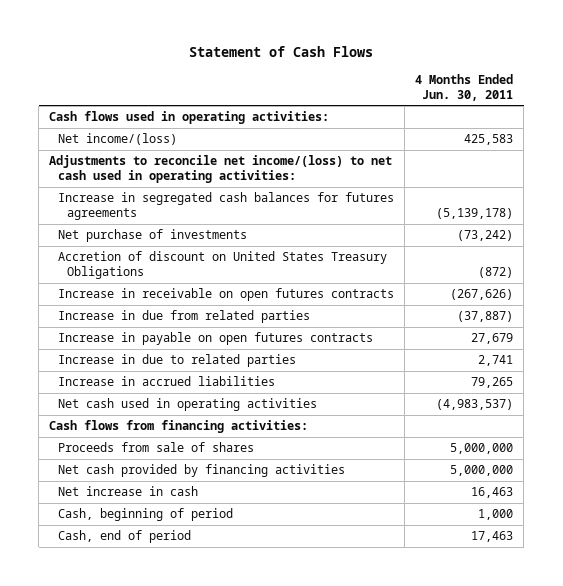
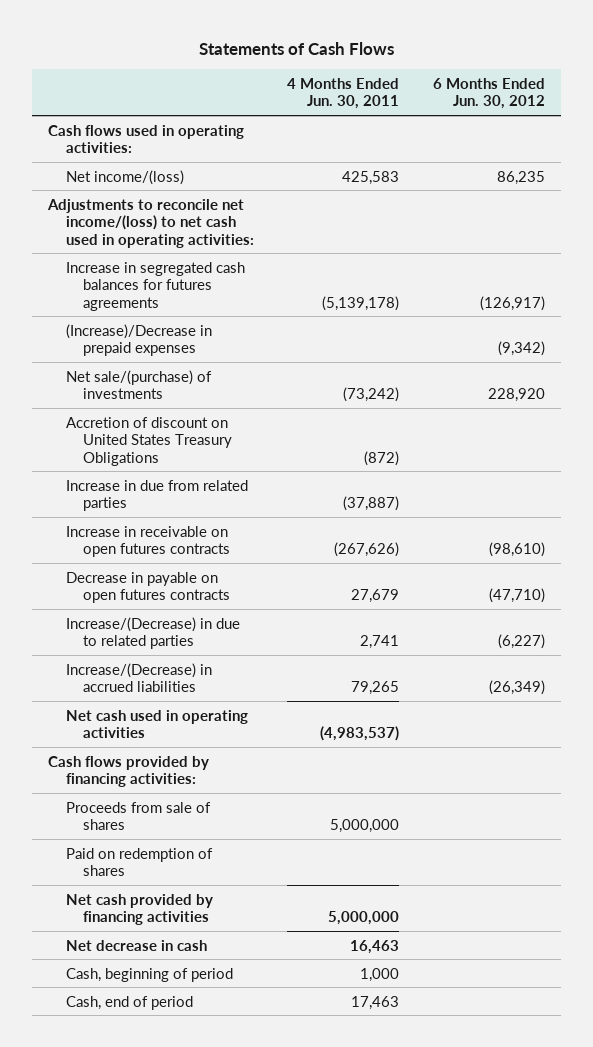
- Statement of Cash Flows
+ Statements of Cash Flows
- | 4 Months Ended Jun. 30, 2011
+ | 4 Months Ended Jun. 30, 2011 | 6 Months Ended Jun. 30, 2012
- Net purchase of investments | (73,242)
+ (Increase)/Decrease in prepaid expenses | | (9,342)
+ Net sale/(purchase) of investments | (73,242) | 228,920
- Increase in payable on open futures contracts | 27,679
- Increase in due to related parties | 2,741
- Increase in accrued liabilities | 79,265
moved down: Increase in receivable on open futures contracts | (267,626) | (98,610)
+ Decrease in payable on open futures contracts | 27,679 | (47,710)
+ Increase/(Decrease) in due to related parties | 2,741 | (6,227)
+ Increase/(Decrease) in accrued liabilities | 79,265 | (26,349)
- Cash flows from financing activities:
+ Cash flows provided by financing activities:
+ Paid on redemption of shares
- Net increase in cash | 16,463
+ Net decrease in cash | 16,463 |

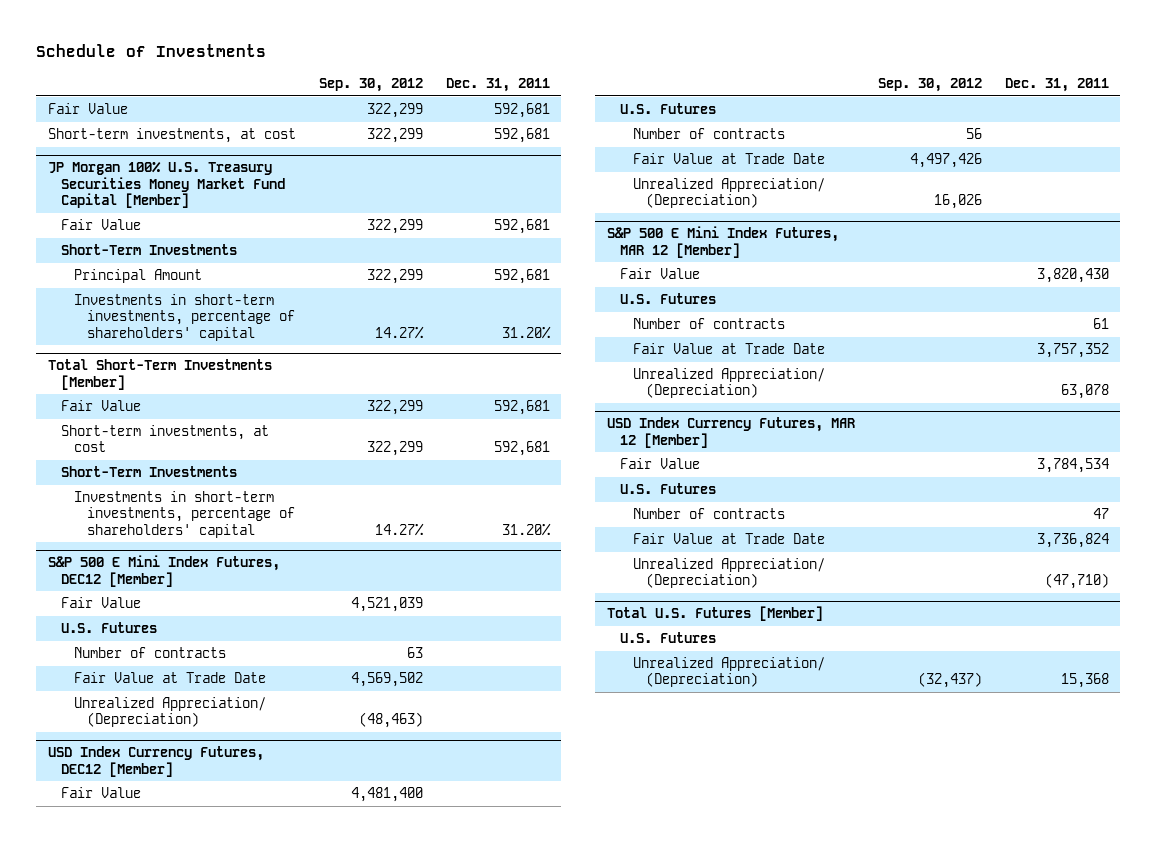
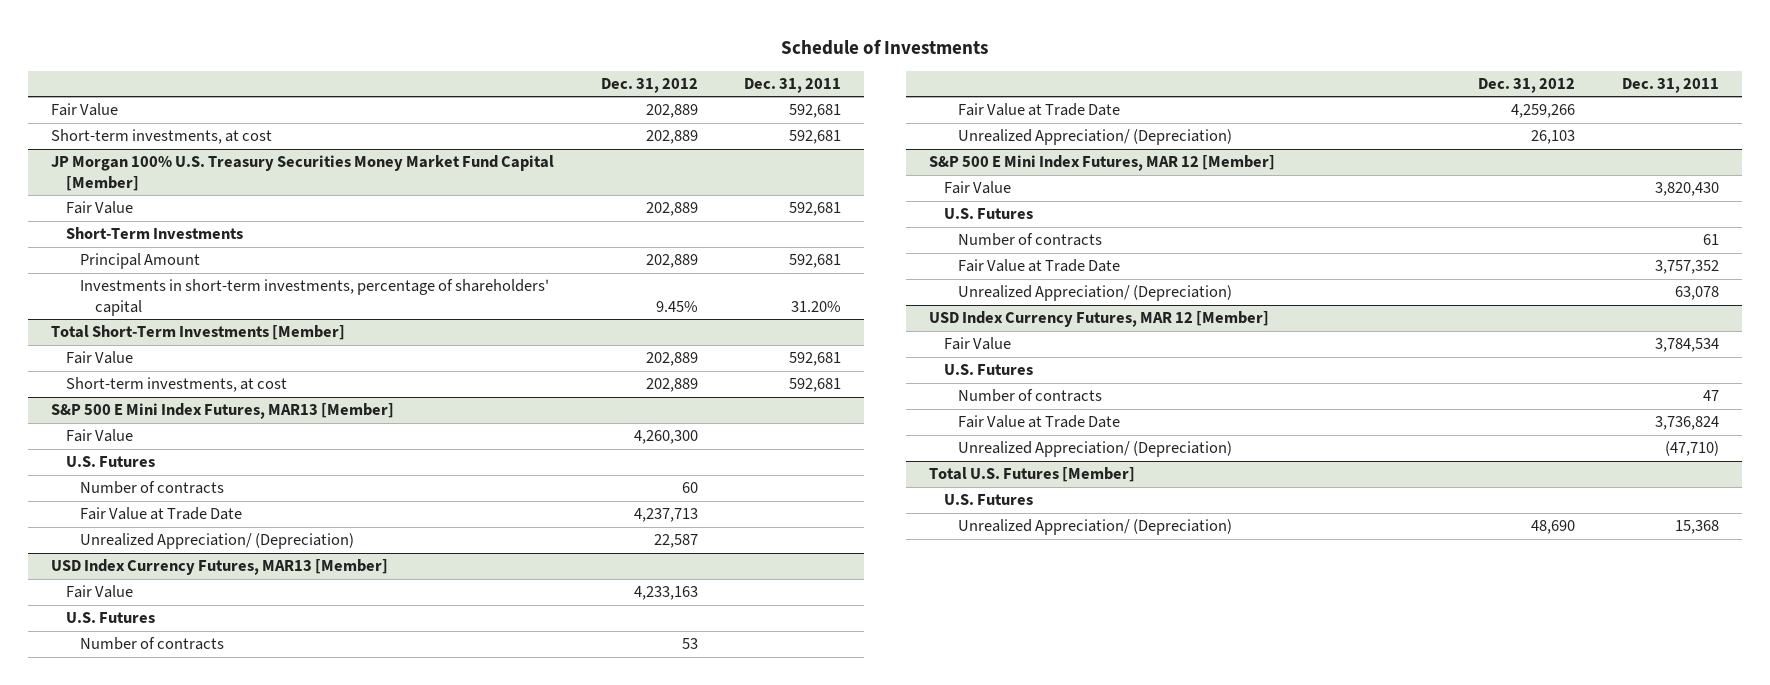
- | Sep. 30, 2012 | Dec. 31, 2011
+ | Dec. 31, 2012 | Dec. 31, 2011
@ Total Short-Term Investments [Member]
- Short-Term Investments
- Investments in short-term investments, percentage of shareholders' capital | 14.27% | 31.20%
- S&P 500 E Mini Index Futures, DEC12 [Member]
+ S&P 500 E Mini Index Futures, MAR13 [Member]
- USD Index Currency Futures, DEC12 [Member]
+ USD Index Currency Futures, MAR13 [Member]

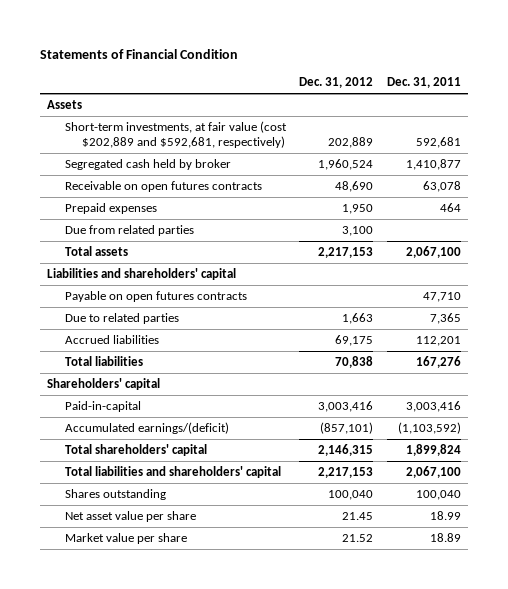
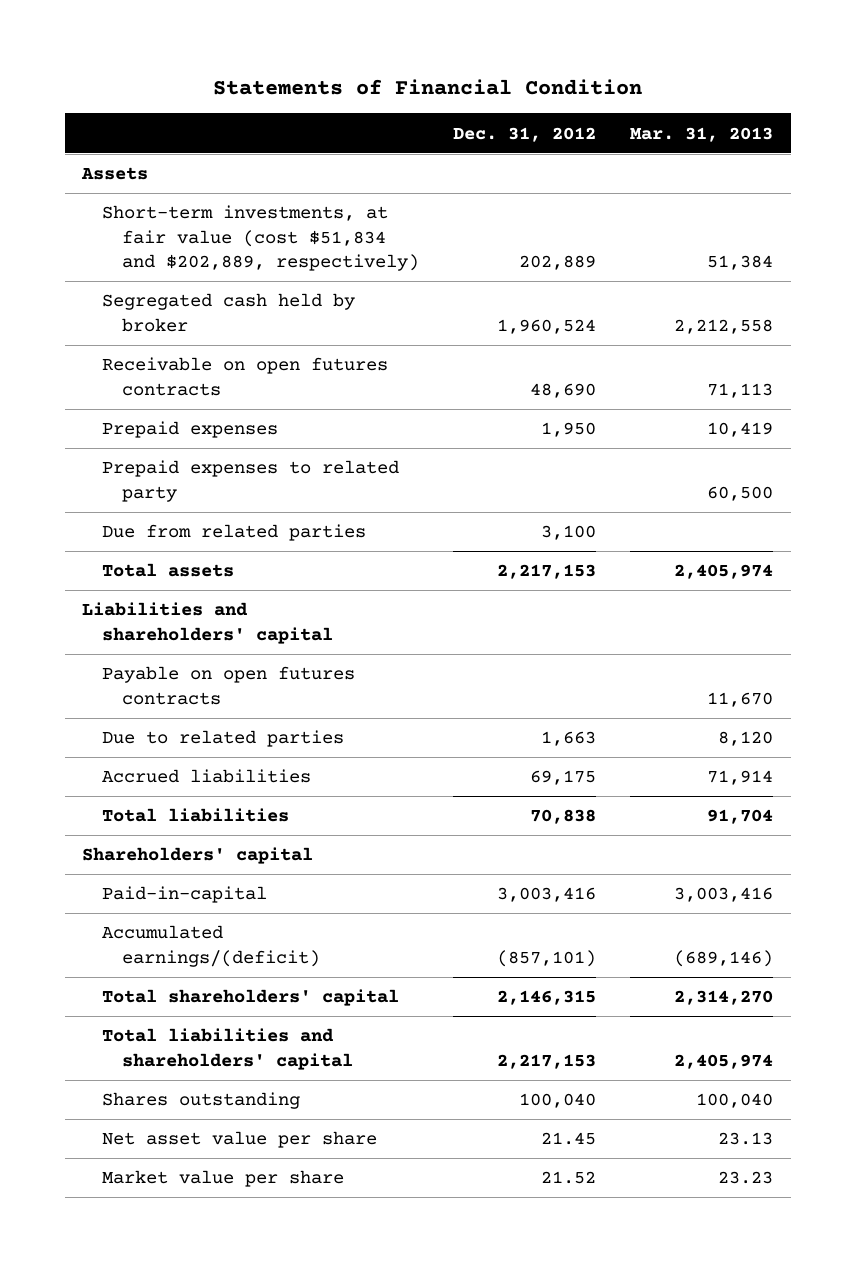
- | Dec. 31, 2012 | Dec. 31, 2011
+ | Dec. 31, 2012 | Mar. 31, 2013
- Short-term investments, at fair value (cost $202,889 and $592,681, respectively) | 202,889 | 592,681
+ Short-term investments, at fair value (cost $51,834 and $202,889, respectively) | 202,889 | 51,384
+ Prepaid expenses to related party | | 60,500

